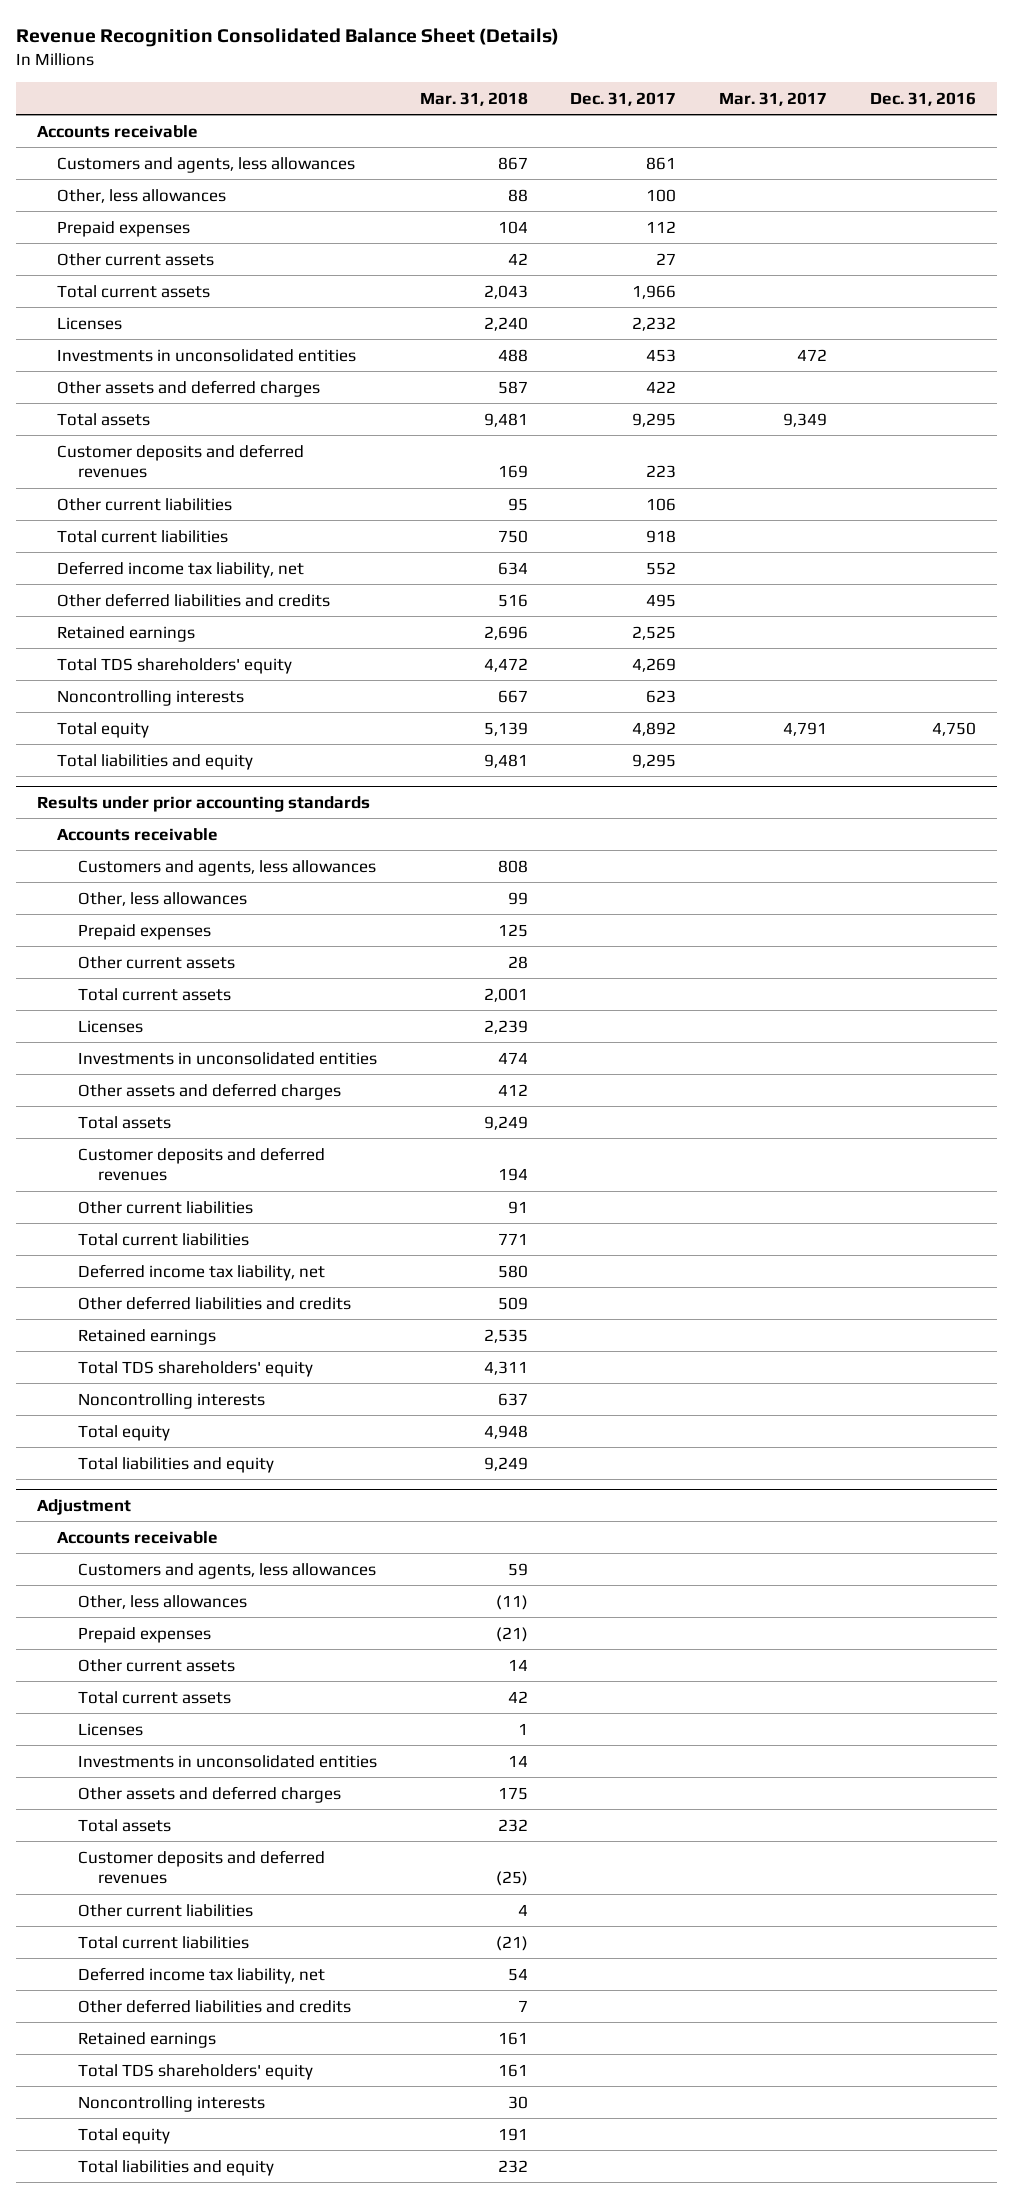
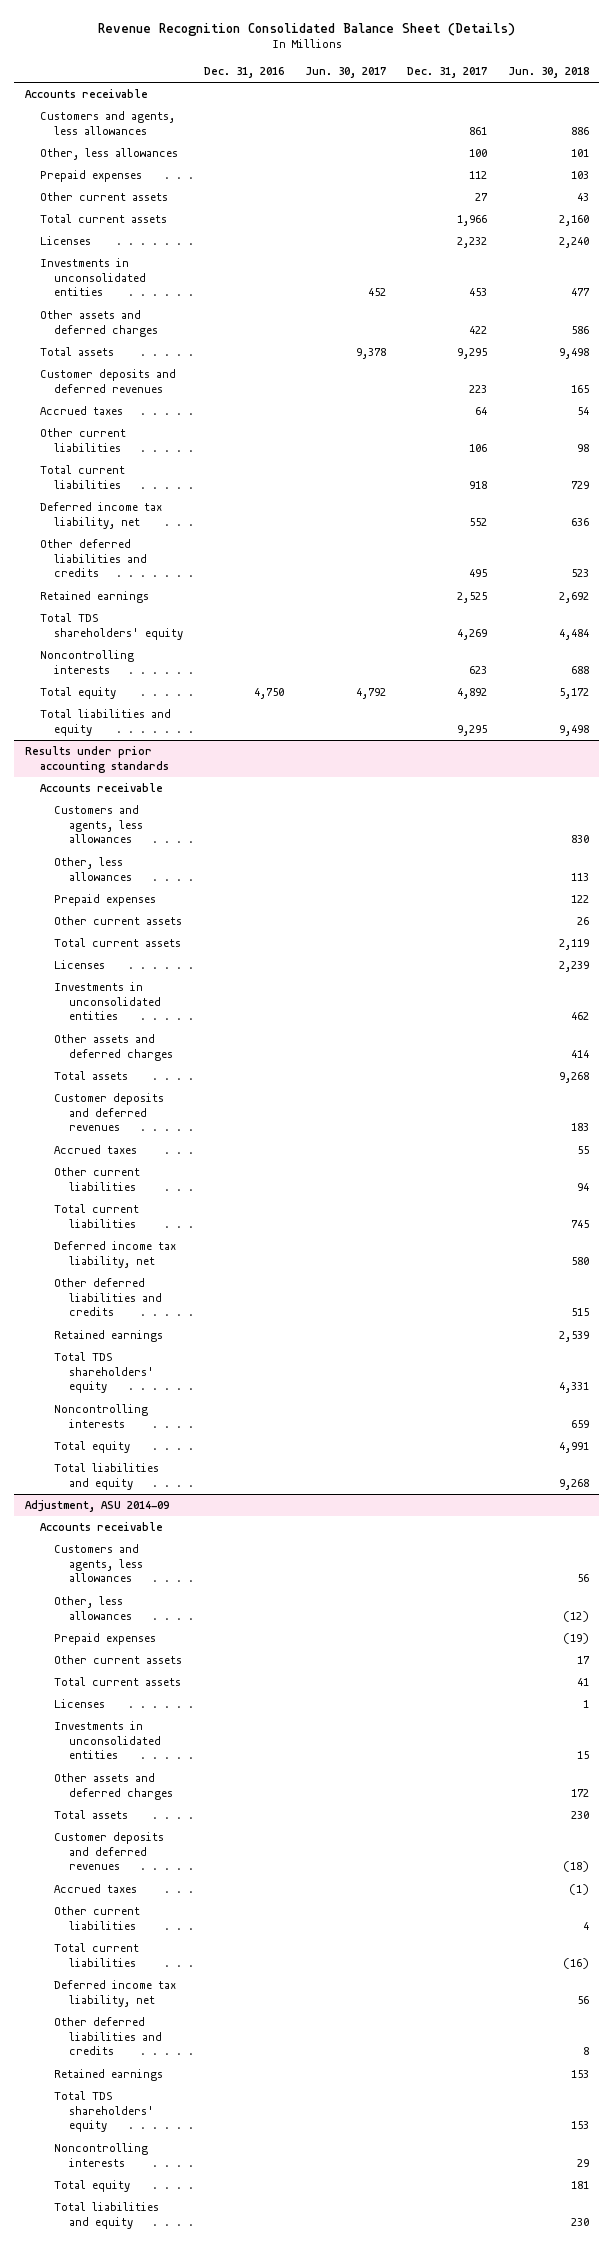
- | Mar. 31, 2018 | Dec. 31, 2017 | Mar. 31, 2017 | Dec. 31, 2016
+ | Dec. 31, 2016 | Jun. 30, 2017 | Dec. 31, 2017 | Jun. 30, 2018
+ Accrued taxes | | | 64 | 54
@ Results under prior accounting standards
+ Accrued taxes | | | | 55
- Adjustment
+ Adjustment, ASU 2014-09
+ Accrued taxes | | | | (1)

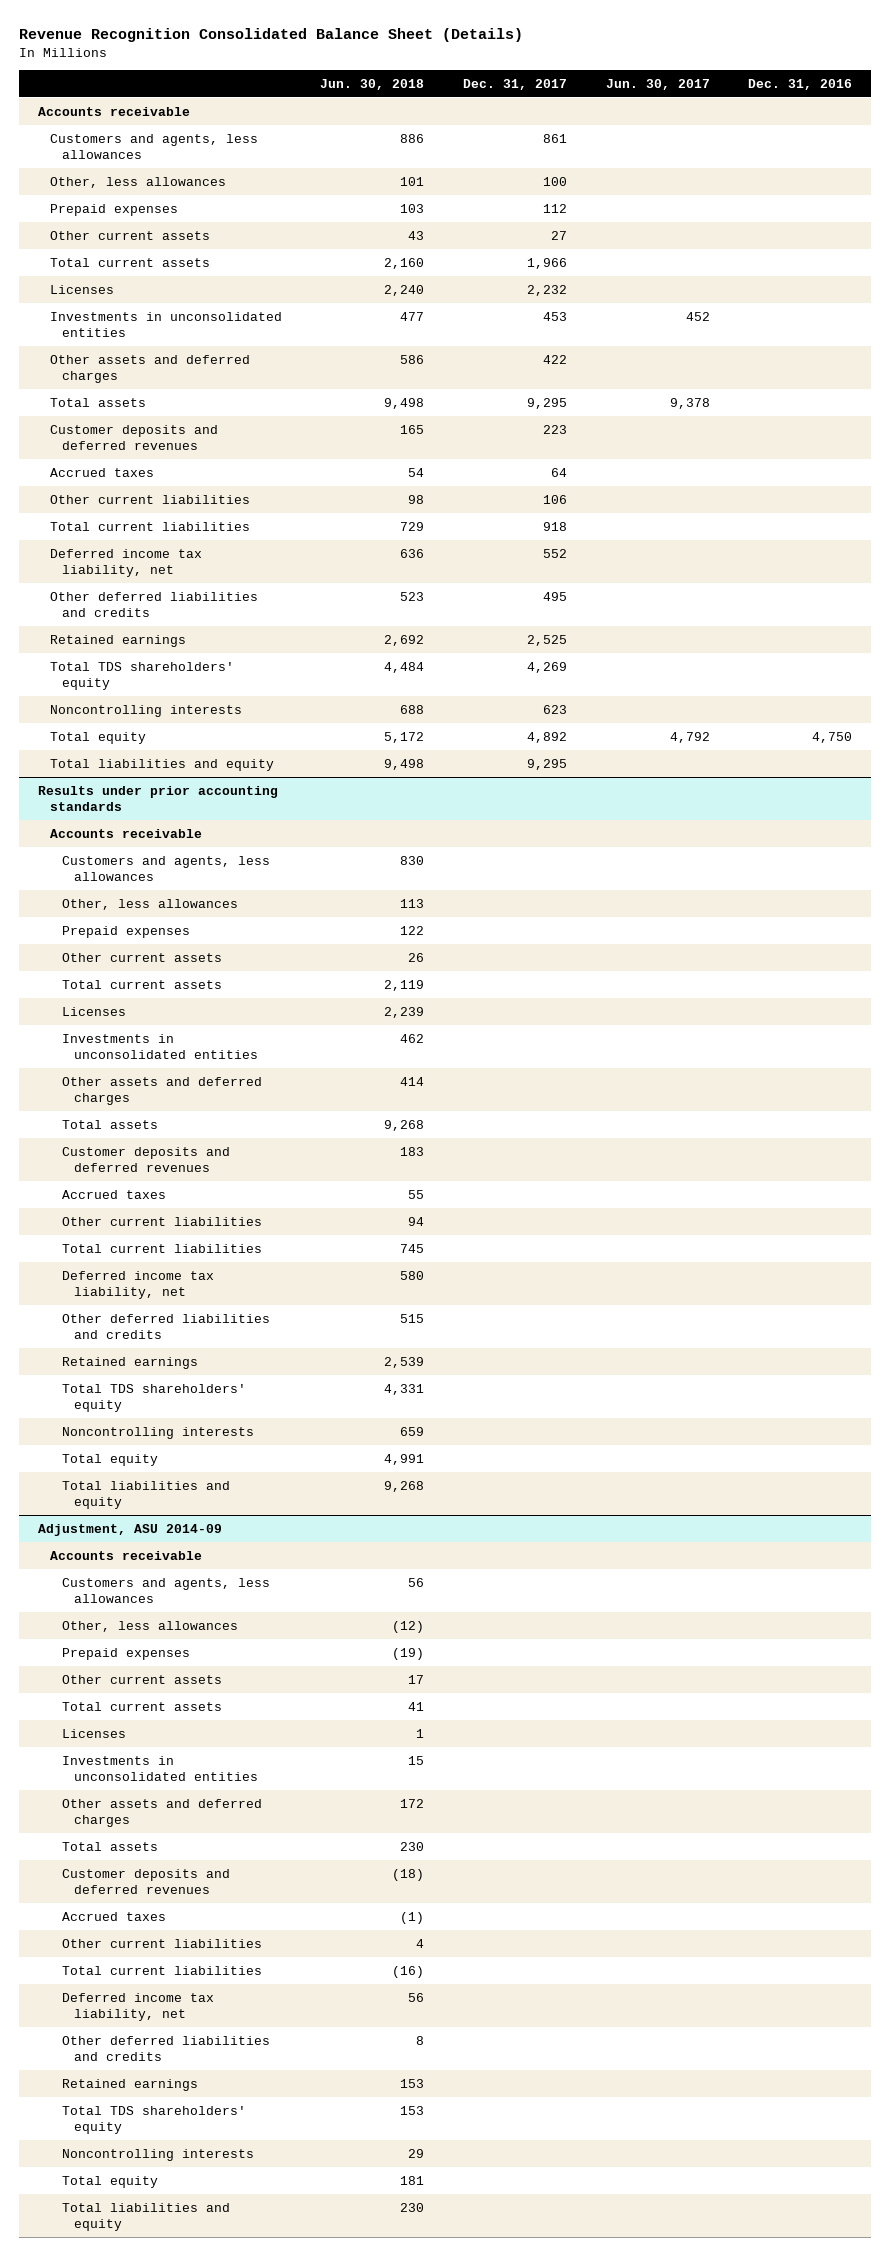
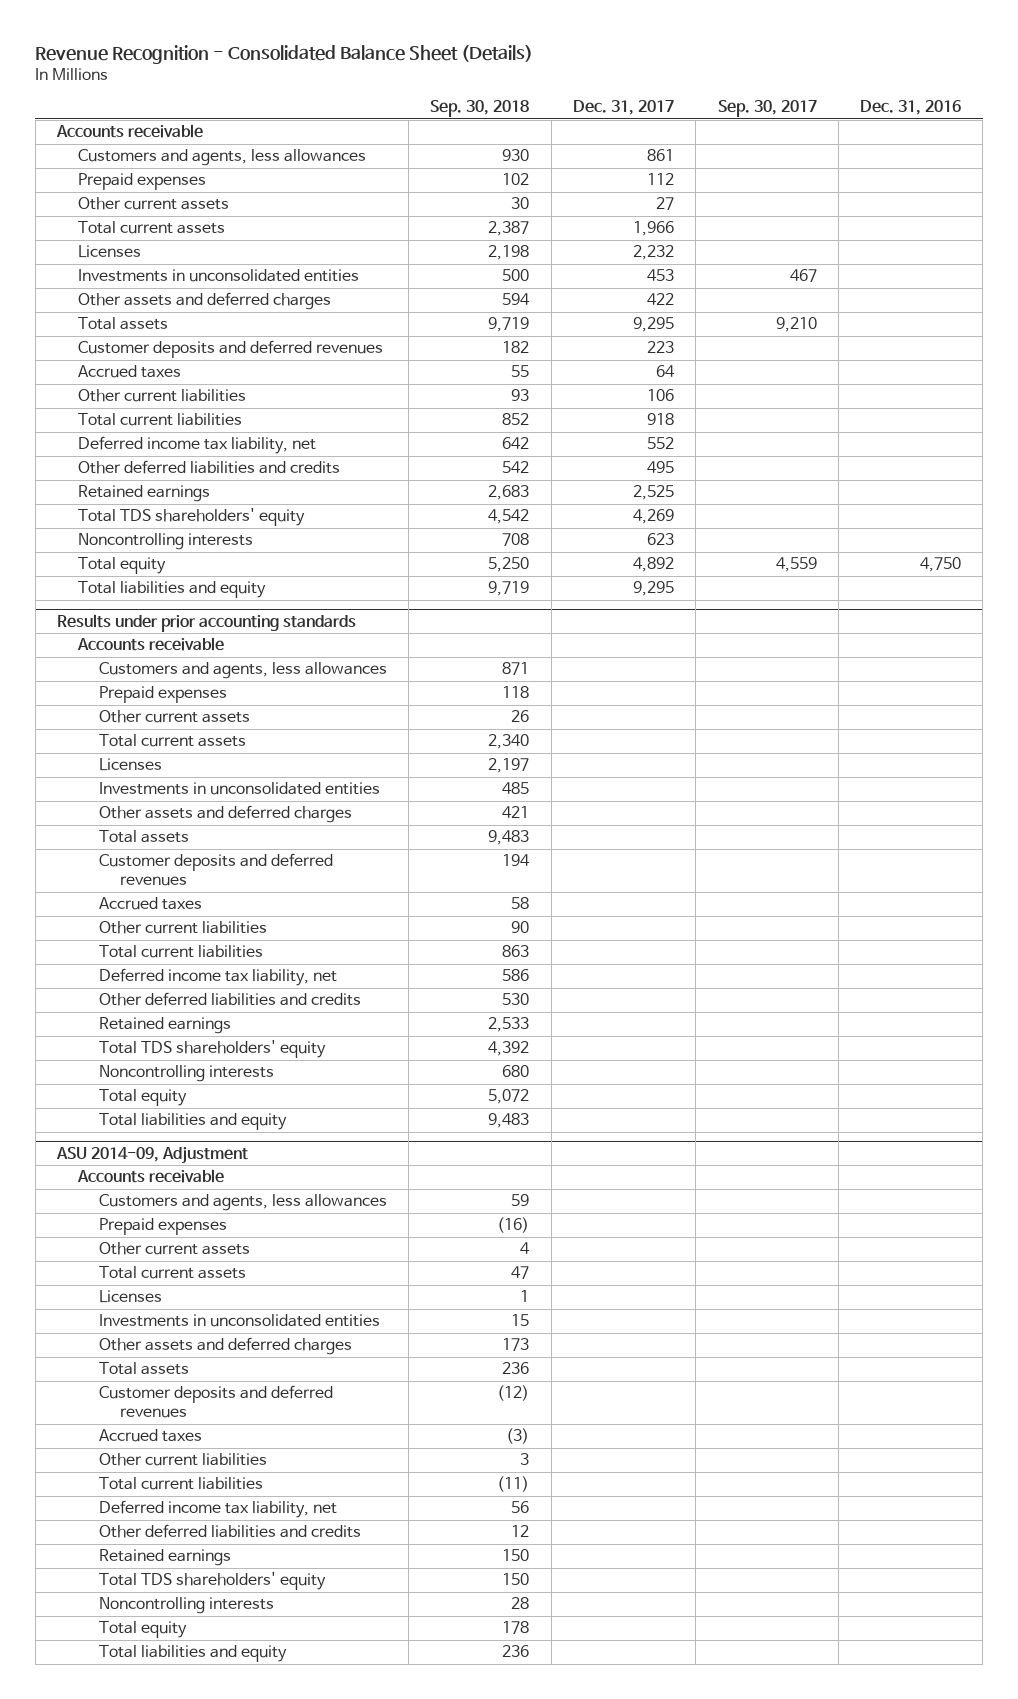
- Revenue Recognition Consolidated Balance Sheet (Details)
+ Revenue Recognition - Consolidated Balance Sheet (Details)
- | Jun. 30, 2018 | Dec. 31, 2017 | Jun. 30, 2017 | Dec. 31, 2016
+ | Sep. 30, 2018 | Dec. 31, 2017 | Sep. 30, 2017 | Dec. 31, 2016
- Other, less allowances | 101 | 100 | |
@ Results under prior accounting standards
- Other, less allowances | 113 | | |
- Adjustment, ASU 2014-09
+ ASU 2014-09, Adjustment
- Other, less allowances | (12) | | |

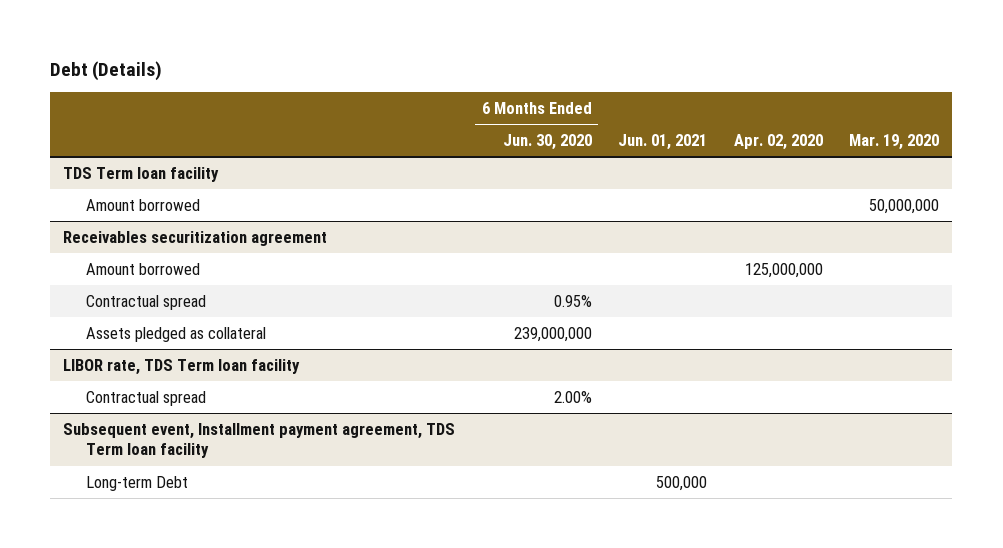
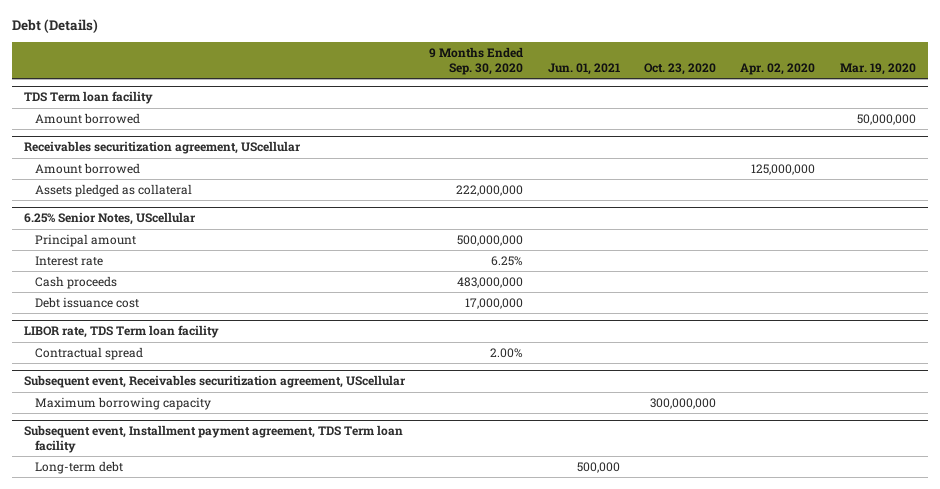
- | 6 Months Ended Jun. 30, 2020 | Jun. 01, 2021 | Apr. 02, 2020 | Mar. 19, 2020
+ | 9 Months Ended Sep. 30, 2020 | Jun. 01, 2021 | Oct. 23, 2020 | Apr. 02, 2020 | Mar. 19, 2020
- Receivables securitization agreement
+ Receivables securitization agreement, UScellular
- Contractual spread | 0.95% | | |
+ 6.25% Senior Notes, UScellular
+ Principal amount | 500,000,000 | | | |
+ Interest rate | 6.25% | | | |
+ Cash proceeds | 483,000,000 | | | |
+ Debt issuance cost | 17,000,000 | | | |
+ Subsequent event, Receivables securitization agreement, UScellular
+ Maximum borrowing capacity | | | 300,000,000 | |
@ Subsequent event, Installment payment agreement, TDS Term loan facility
- Long-term Debt | | 500,000 | |
+ Long-term debt | | 500,000 | | |

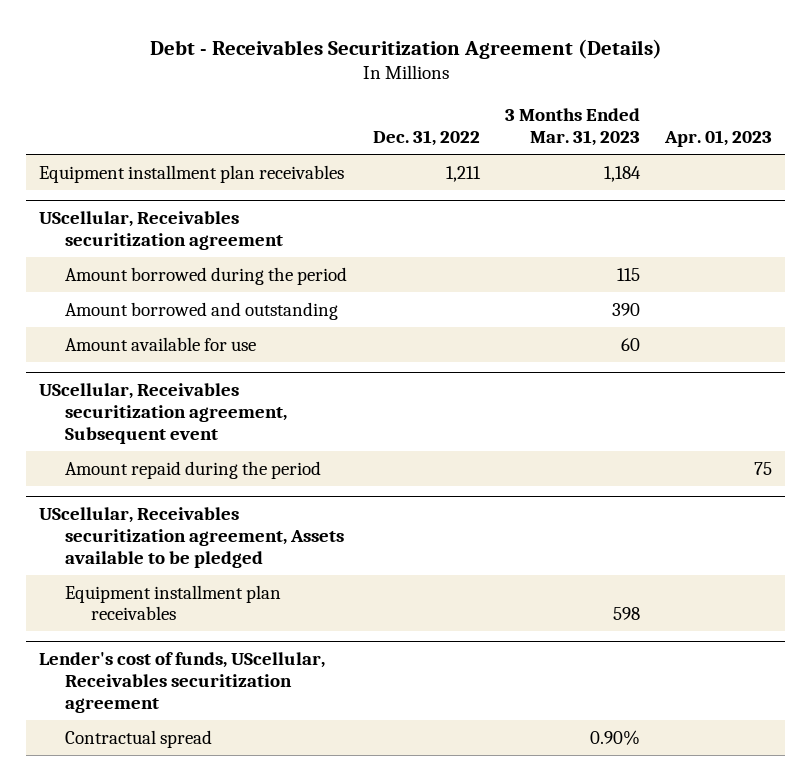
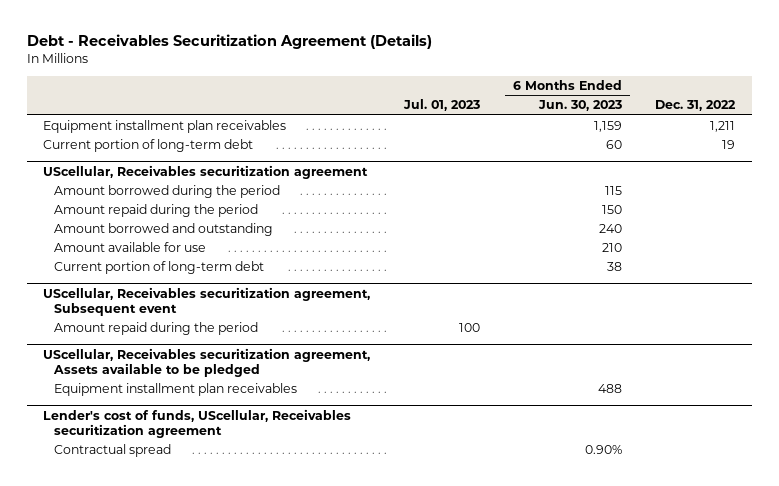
- | Dec. 31, 2022 | 3 Months Ended Mar. 31, 2023 | Apr. 01, 2023
+ | Jul. 01, 2023 | 6 Months Ended Jun. 30, 2023 | Dec. 31, 2022
+ Current portion of long-term debt | | 60 | 19
@ UScellular, Receivables securitization agreement
+ Amount repaid during the period | | 150 |
+ Current portion of long-term debt | | 38 |

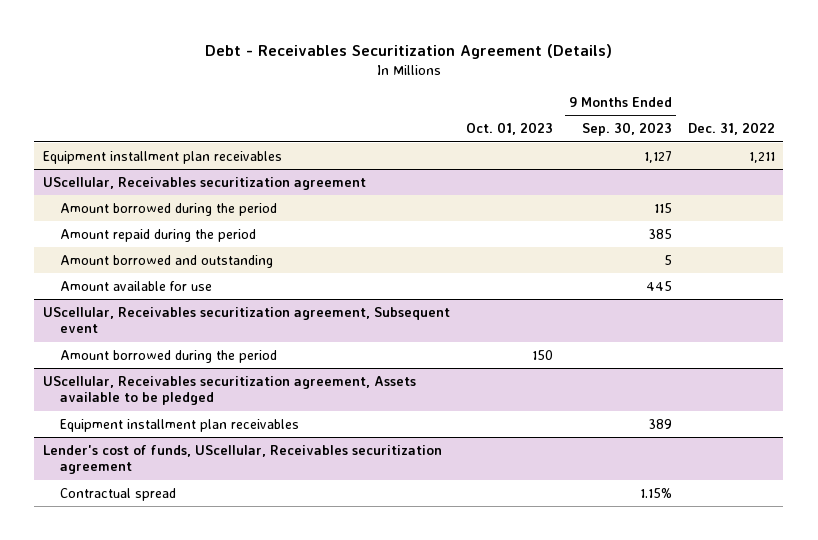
- | Jul. 01, 2023 | 6 Months Ended Jun. 30, 2023 | Dec. 31, 2022
+ | Oct. 01, 2023 | 9 Months Ended Sep. 30, 2023 | Dec. 31, 2022
- Current portion of long-term debt | | 60 | 19
@ UScellular, Receivables securitization agreement
- Current portion of long-term debt | | 38 |
@ UScellular, Receivables securitization agreement, Subsequent event
- Amount repaid during the period | 100 | |
+ Amount borrowed during the period | 150 | |

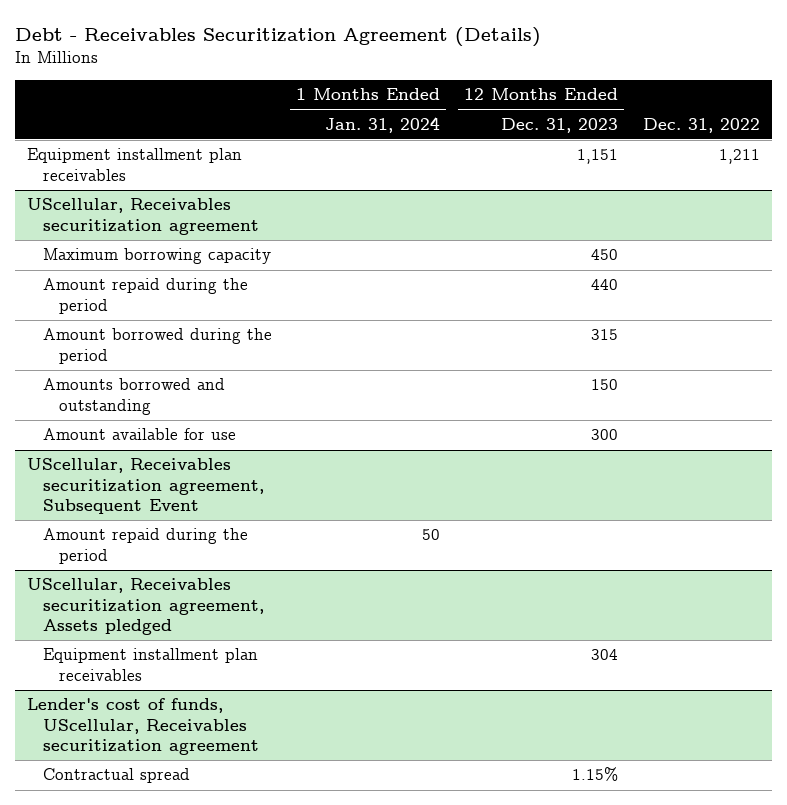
- | Oct. 01, 2023 | 9 Months Ended Sep. 30, 2023 | Dec. 31, 2022
+ | 1 Months Ended Jan. 31, 2024 | 12 Months Ended Dec. 31, 2023 | Dec. 31, 2022
@ UScellular, Receivables securitization agreement
+ Maximum borrowing capacity | | 450 |
- Amount borrowed and outstanding | | 5 |
moved down: Amount borrowed during the period | | 315 |
+ Amounts borrowed and outstanding | | 150 |
- UScellular, Receivables securitization agreement, Subsequent event
- Amount borrowed during the period | 150 | |
- UScellular, Receivables securitization agreement, Assets available to be pledged
+ UScellular, Receivables securitization agreement, Subsequent Event
+ Amount repaid during the period | 50 | |
+ UScellular, Receivables securitization agreement, Assets pledged

